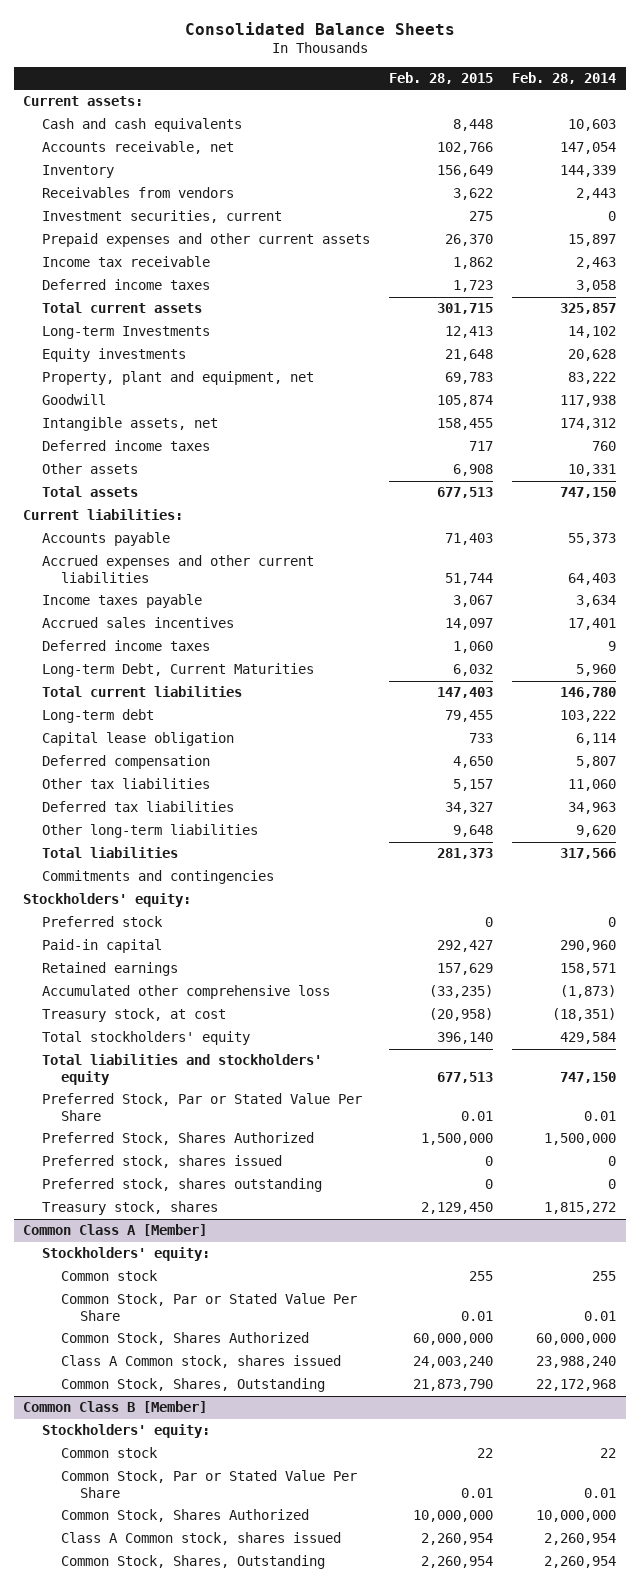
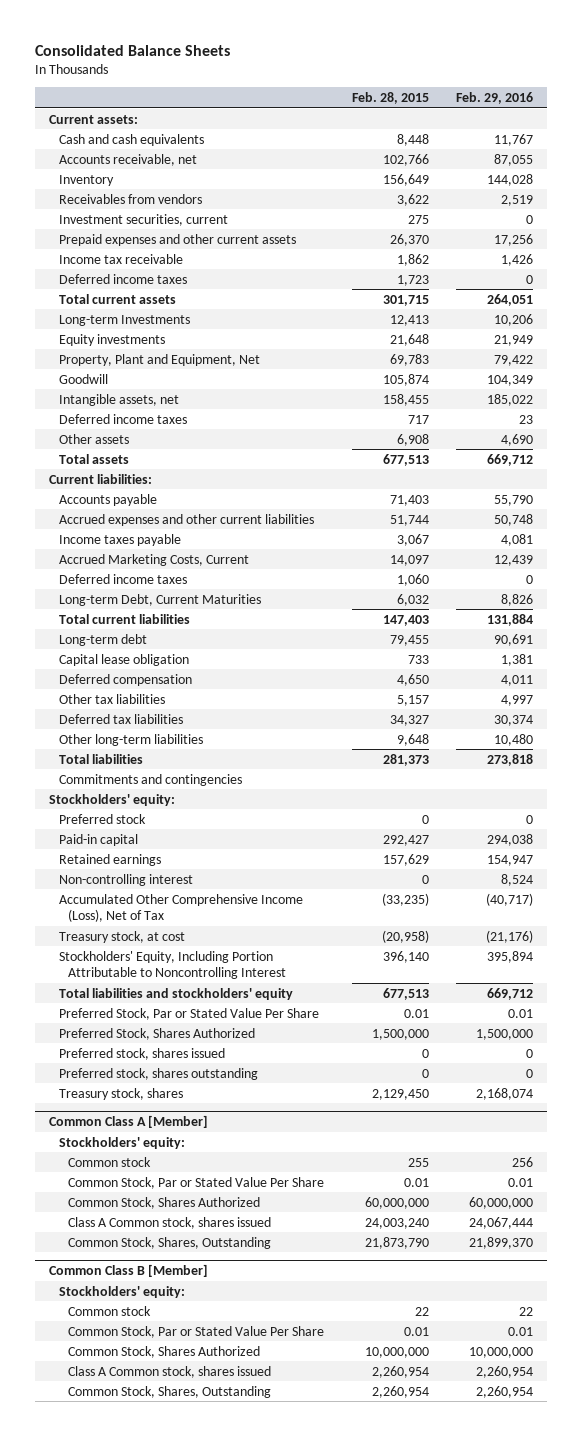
- | Feb. 28, 2015 | Feb. 28, 2014
+ | Feb. 28, 2015 | Feb. 29, 2016
- Property, plant and equipment, net | 69,783 | 83,222
+ Property, Plant and Equipment, Net | 69,783 | 79,422
- Accrued sales incentives | 14,097 | 17,401
+ Accrued Marketing Costs, Current | 14,097 | 12,439
- Accumulated other comprehensive loss | (33,235) | (1,873)
+ Non-controlling interest | 0 | 8,524
+ Accumulated Other Comprehensive Income (Loss), Net of Tax | (33,235) | (40,717)
- Total stockholders' equity | 396,140 | 429,584
+ Stockholders' Equity, Including Portion Attributable to Noncontrolling Interest | 396,140 | 395,894

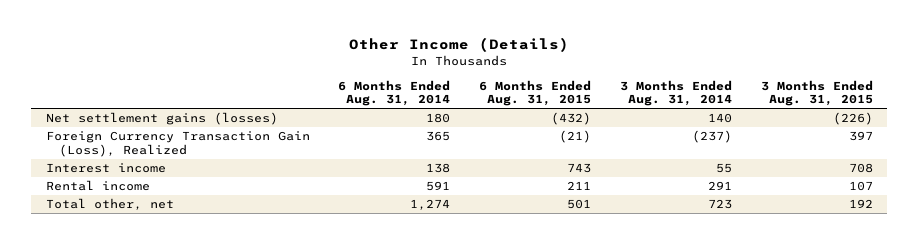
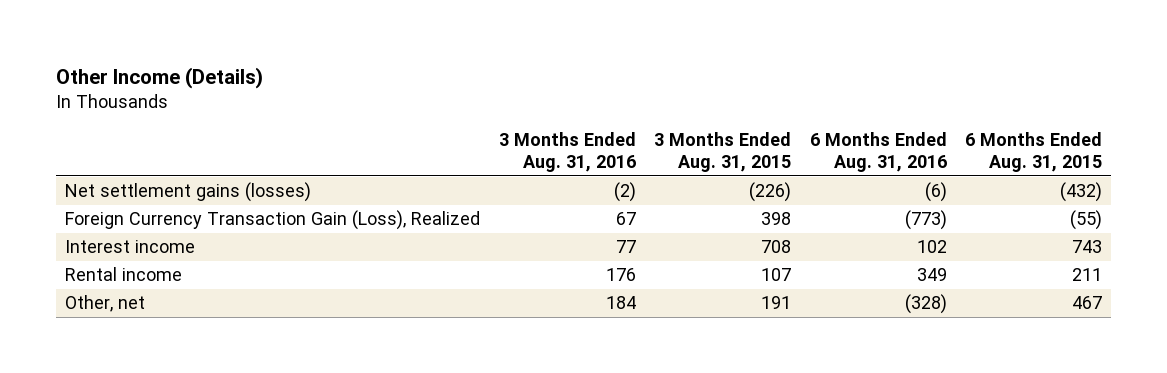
- | 6 Months Ended Aug. 31, 2014 | 6 Months Ended Aug. 31, 2015 | 3 Months Ended Aug. 31, 2014 | 3 Months Ended Aug. 31, 2015
+ | 3 Months Ended Aug. 31, 2016 | 3 Months Ended Aug. 31, 2015 | 6 Months Ended Aug. 31, 2016 | 6 Months Ended Aug. 31, 2015
- Foreign Currency Transaction Gain (Loss), Realized | 365 | (21) | (237) | 397
+ Foreign Currency Transaction Gain (Loss), Realized | 67 | 398 | (773) | (55)
- Total other, net | 1,274 | 501 | 723 | 192
+ Other, net | 184 | 191 | (328) | 467

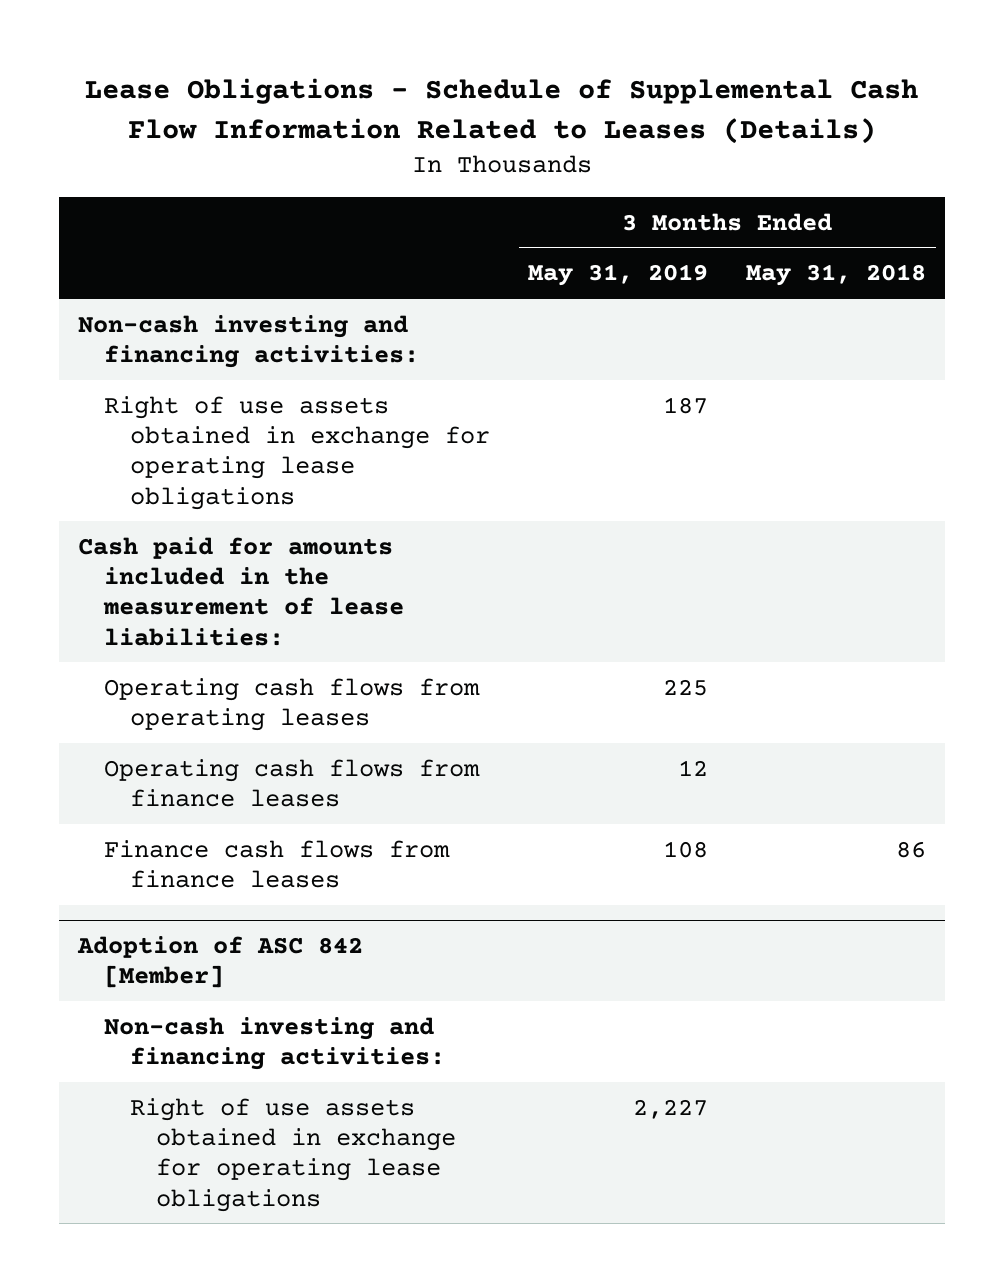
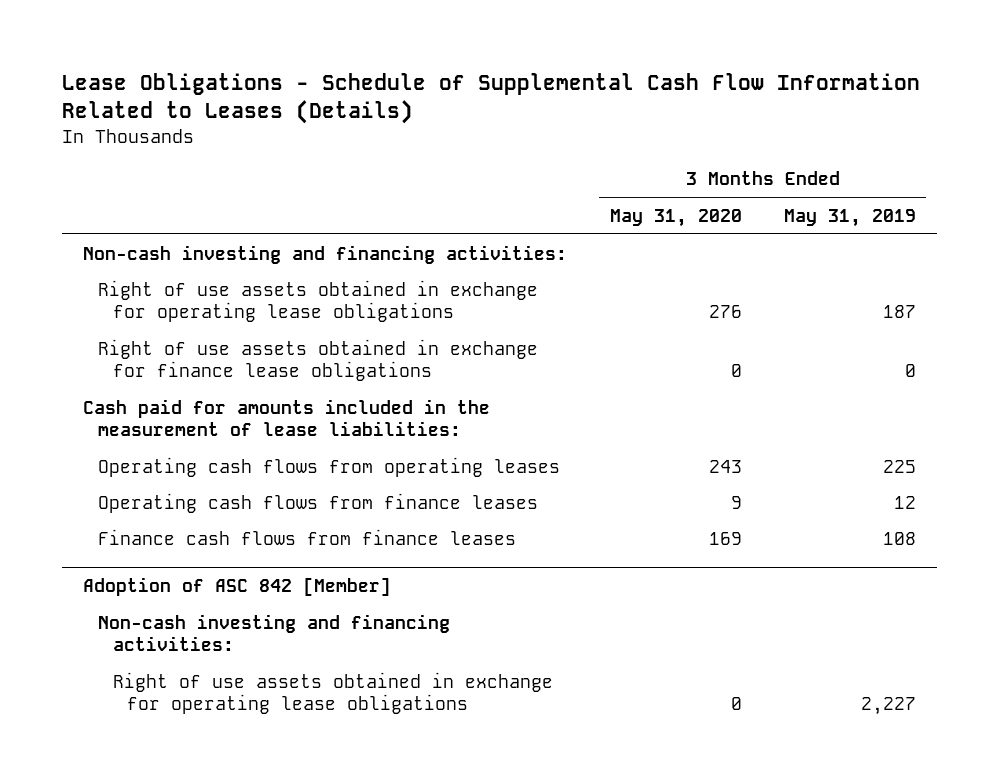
- | 3 Months Ended May 31, 2019 | 3 Months Ended May 31, 2018
+ | 3 Months Ended May 31, 2020 | 3 Months Ended May 31, 2019
+ Right of use assets obtained in exchange for finance lease obligations | 0 | 0

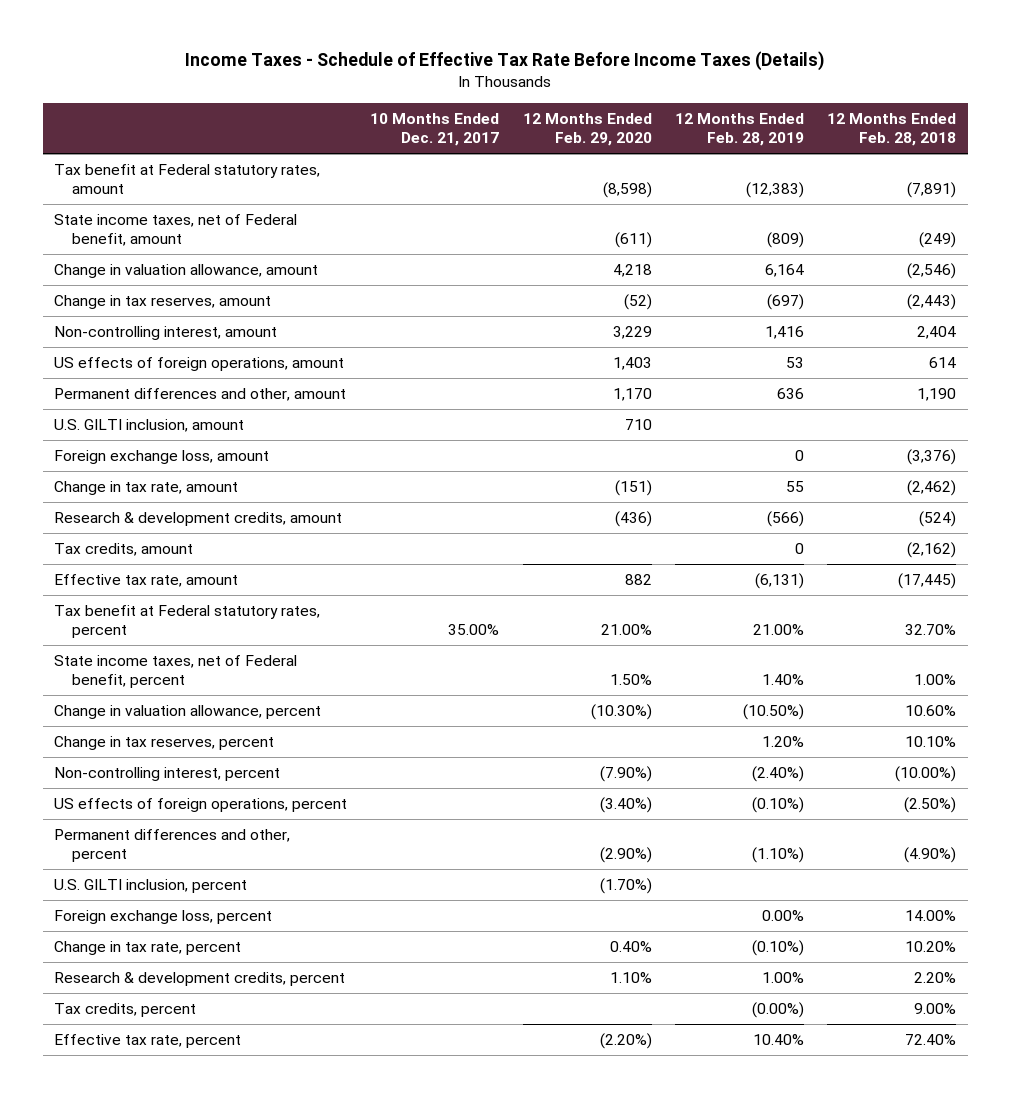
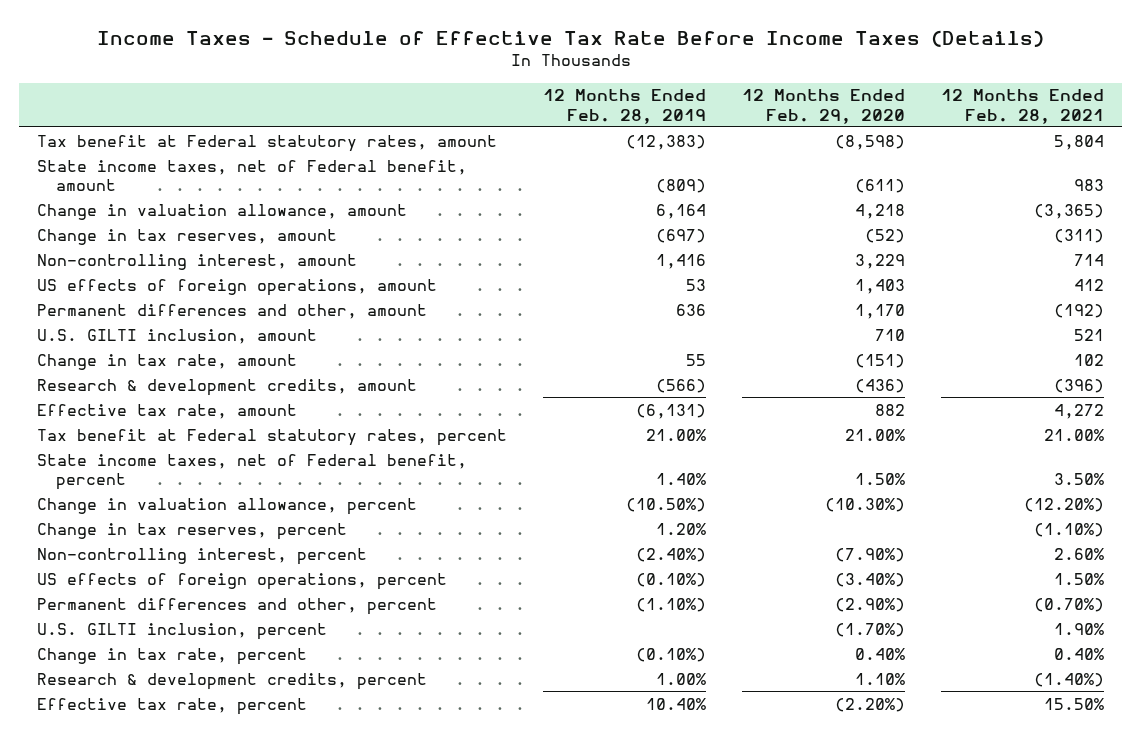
- | 10 Months Ended Dec. 21, 2017 | 12 Months Ended Feb. 29, 2020 | 12 Months Ended Feb. 28, 2019 | 12 Months Ended Feb. 28, 2018
+ | 12 Months Ended Feb. 28, 2019 | 12 Months Ended Feb. 29, 2020 | 12 Months Ended Feb. 28, 2021
- Foreign exchange loss, amount | | | 0 | (3,376)
- Tax credits, amount | | | 0 | (2,162)
- Foreign exchange loss, percent | | | 0.00% | 14.00%
- Tax credits, percent | | | (0.00%) | 9.00%

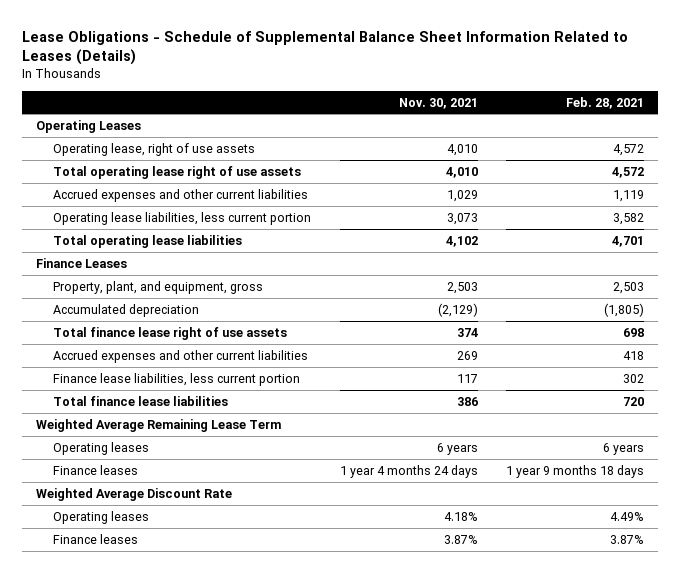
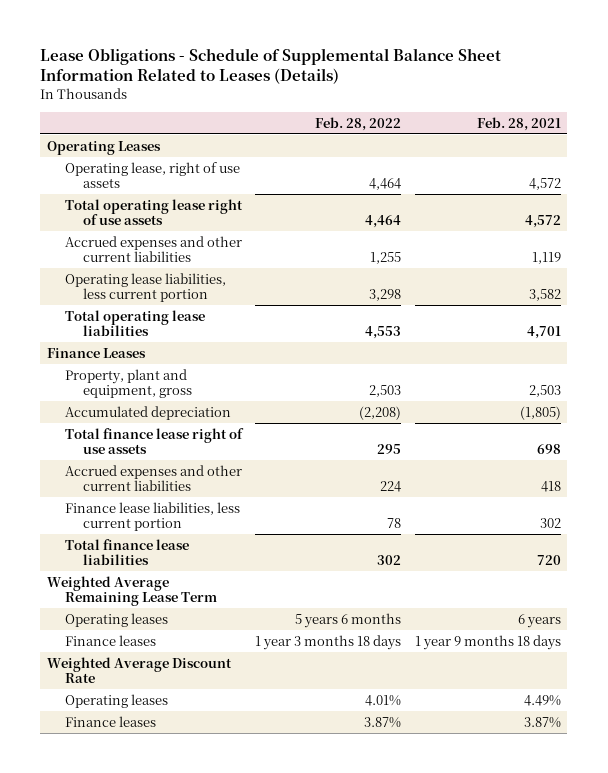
- | Nov. 30, 2021 | Feb. 28, 2021
+ | Feb. 28, 2022 | Feb. 28, 2021
- Property, plant, and equipment, gross | 2,503 | 2,503
+ Property, plant and equipment, gross | 2,503 | 2,503

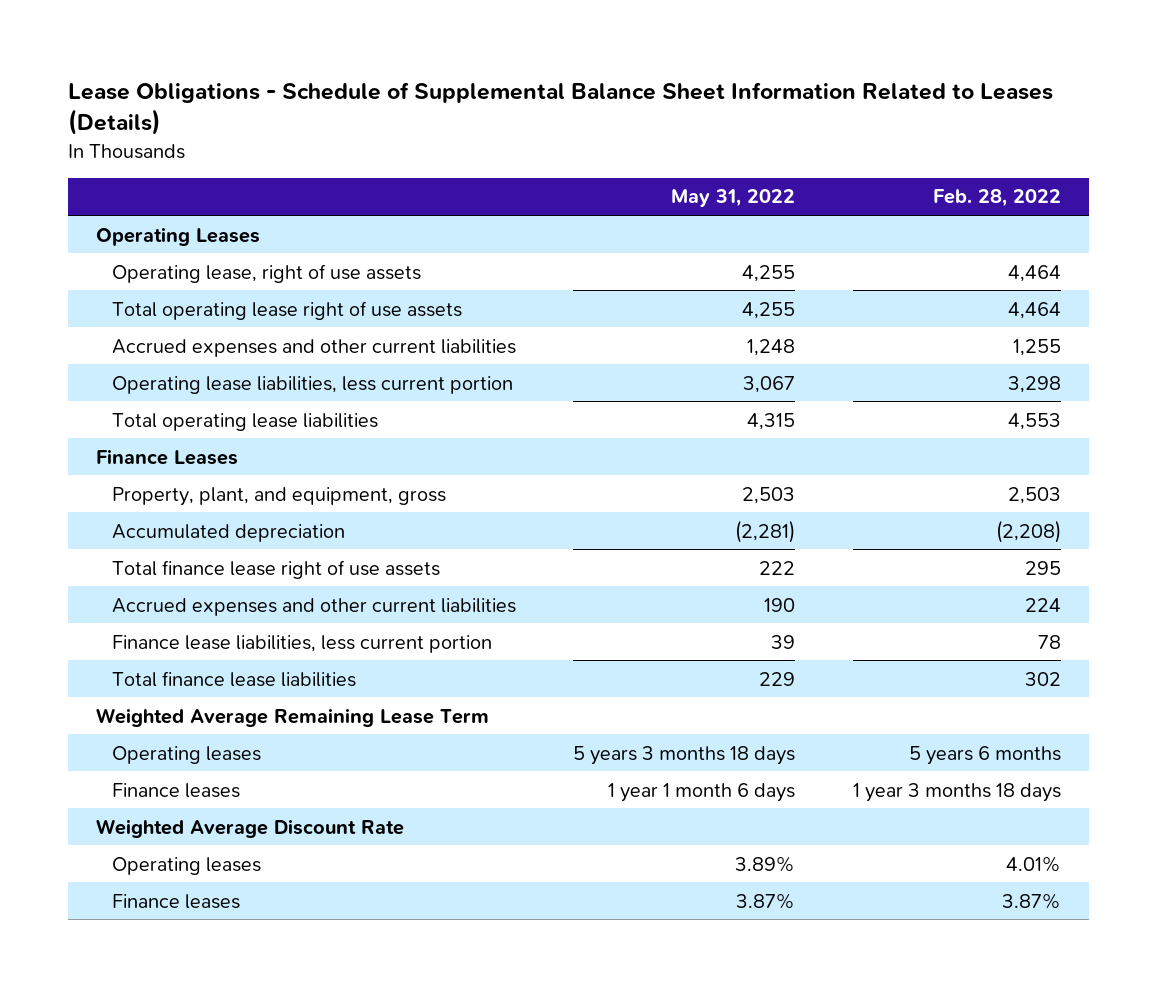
- | Feb. 28, 2022 | Feb. 28, 2021
+ | May 31, 2022 | Feb. 28, 2022
- Property, plant and equipment, gross | 2,503 | 2,503
+ Property, plant, and equipment, gross | 2,503 | 2,503

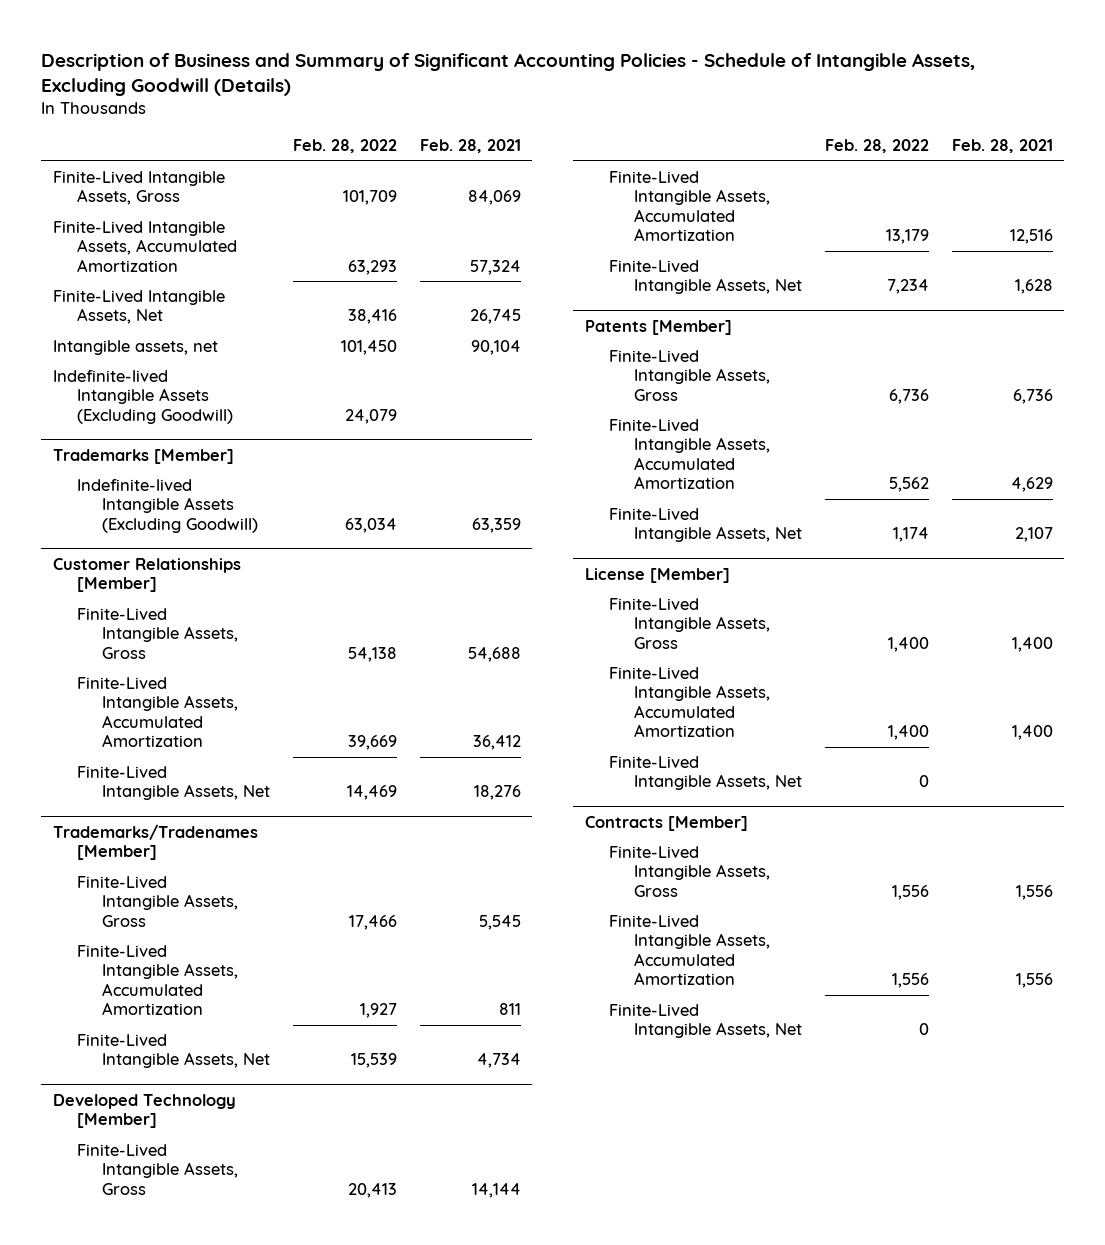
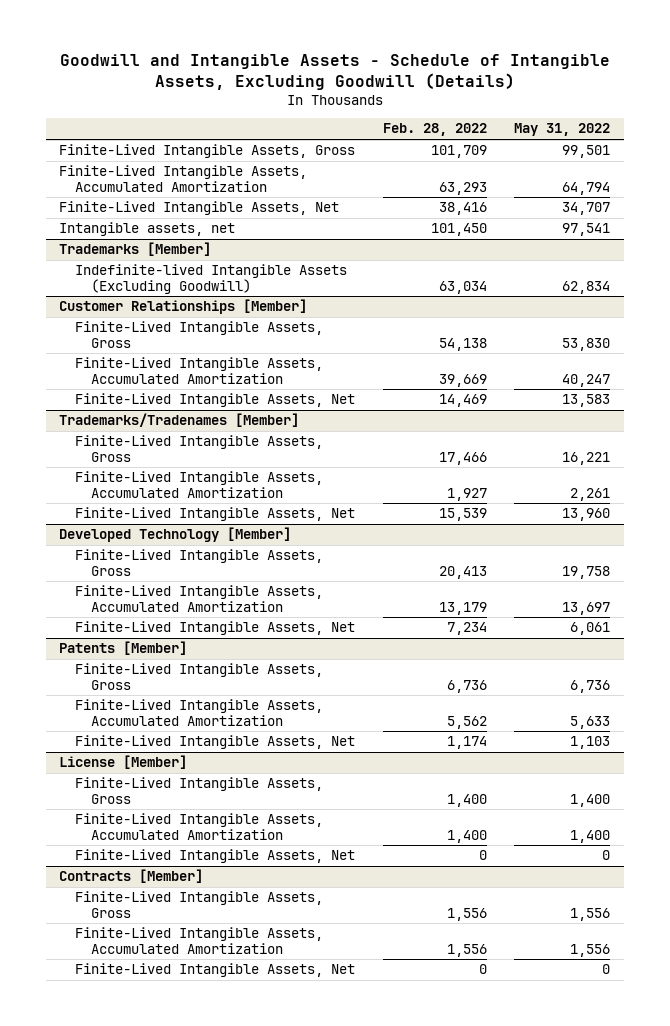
- Description of Business and Summary of Significant Accounting Policies - Schedule of Intangible Assets, Excluding Goodwill (Details)
+ Goodwill and Intangible Assets - Schedule of Intangible Assets, Excluding Goodwill (Details)
- | Feb. 28, 2022 | Feb. 28, 2021
+ | Feb. 28, 2022 | May 31, 2022
- Indefinite-lived Intangible Assets (Excluding Goodwill) | 24,079 |

